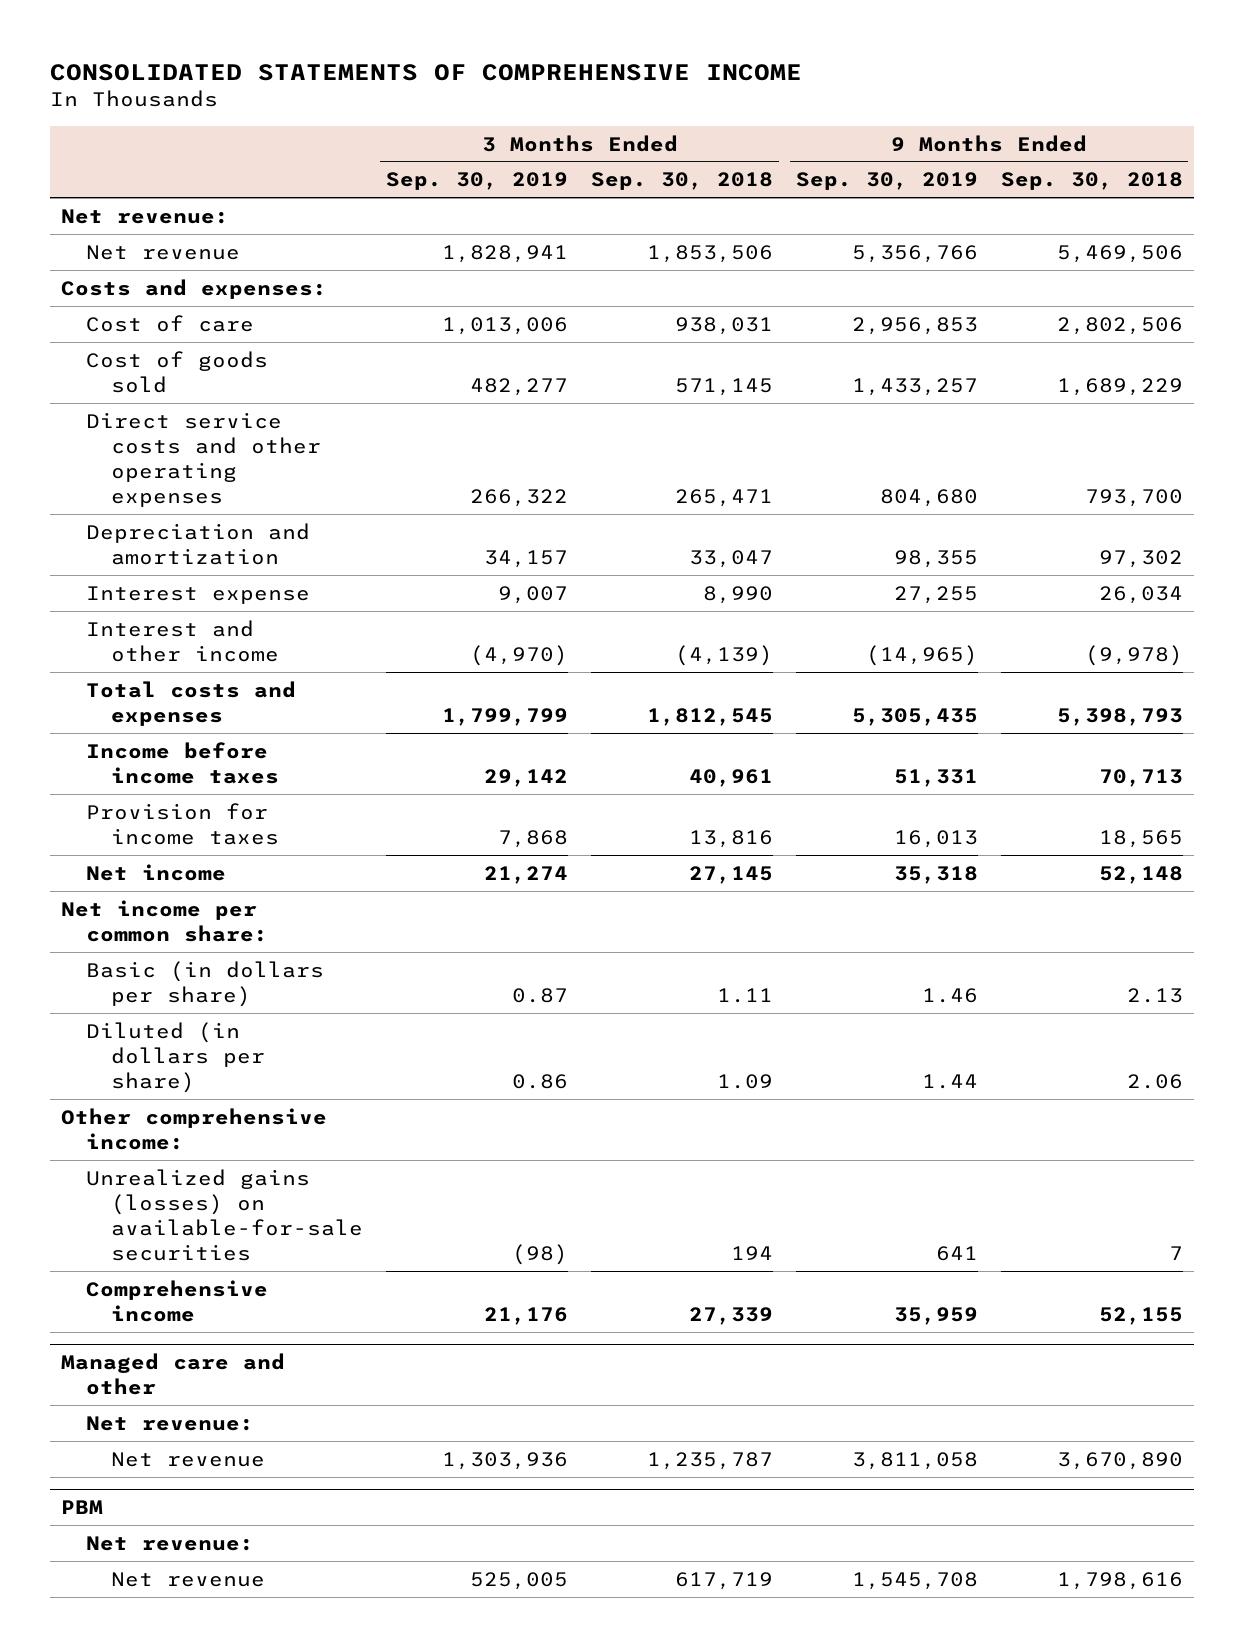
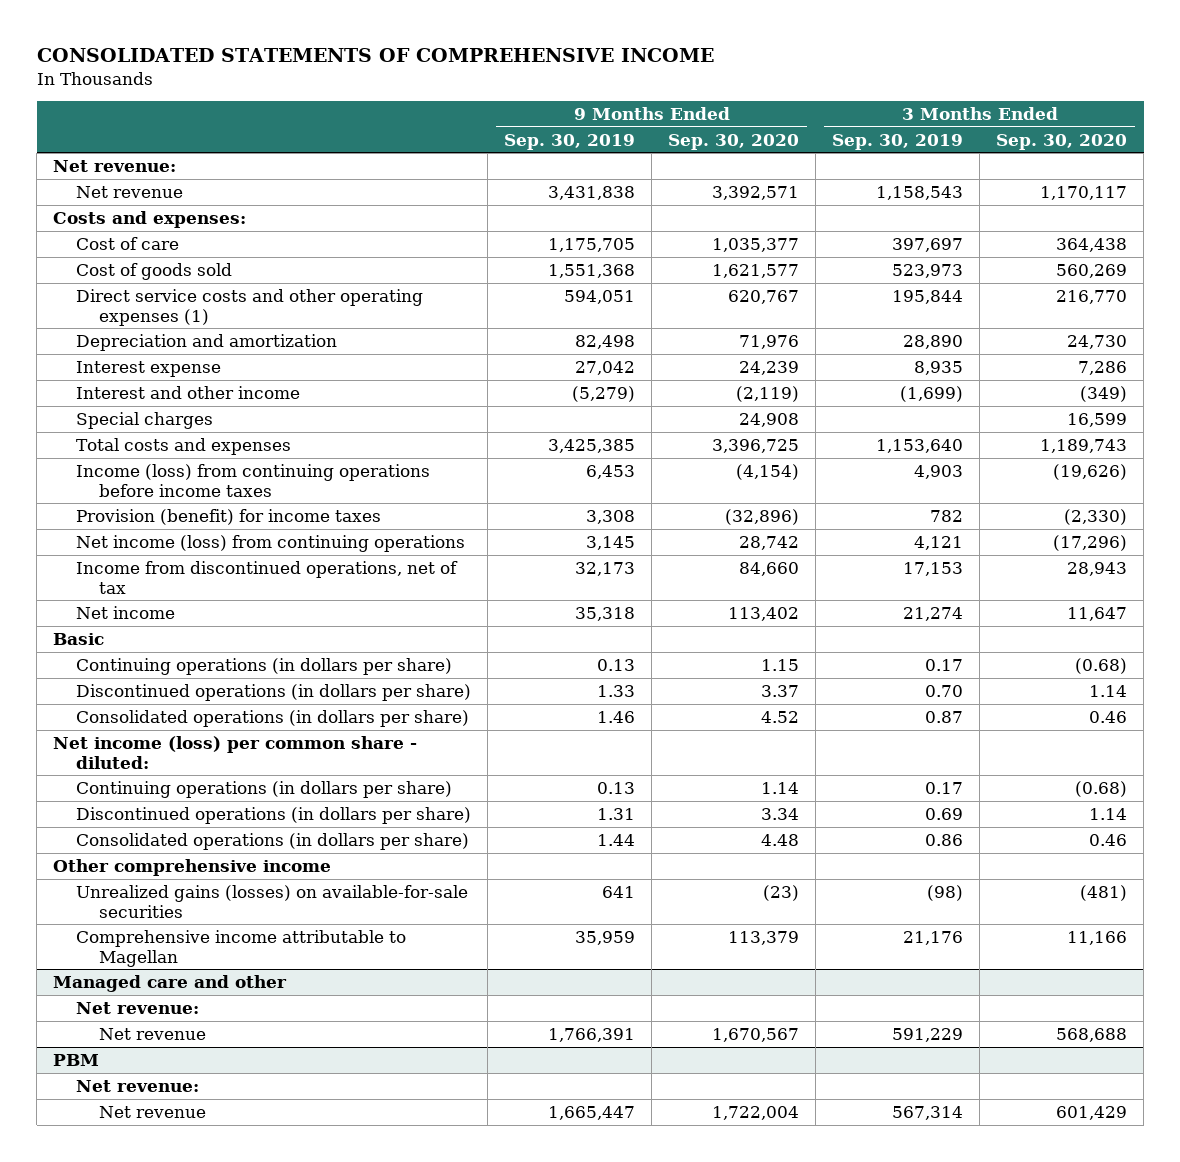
- | 3 Months Ended Sep. 30, 2019 | 3 Months Ended Sep. 30, 2018 | 9 Months Ended Sep. 30, 2019 | 9 Months Ended Sep. 30, 2018
+ | 9 Months Ended Sep. 30, 2019 | 9 Months Ended Sep. 30, 2020 | 3 Months Ended Sep. 30, 2019 | 3 Months Ended Sep. 30, 2020
- Net revenue | 1,828,941 | 1,853,506 | 5,356,766 | 5,469,506
+ Net revenue | 3,431,838 | 3,392,571 | 1,158,543 | 1,170,117
- Cost of care | 1,013,006 | 938,031 | 2,956,853 | 2,802,506
- Cost of goods sold | 482,277 | 571,145 | 1,433,257 | 1,689,229
- Direct service costs and other operating expenses | 266,322 | 265,471 | 804,680 | 793,700
- Depreciation and amortization | 34,157 | 33,047 | 98,355 | 97,302
- Interest expense | 9,007 | 8,990 | 27,255 | 26,034
- Interest and other income | (4,970) | (4,139) | (14,965) | (9,978)
- Total costs and expenses | 1,799,799 | 1,812,545 | 5,305,435 | 5,398,793
- Income before income taxes | 29,142 | 40,961 | 51,331 | 70,713
- Provision for income taxes | 7,868 | 13,816 | 16,013 | 18,565
+ Cost of care | 1,175,705 | 1,035,377 | 397,697 | 364,438
+ Cost of goods sold | 1,551,368 | 1,621,577 | 523,973 | 560,269
+ Direct service costs and other operating expenses (1) | 594,051 | 620,767 | 195,844 | 216,770
+ Depreciation and amortization | 82,498 | 71,976 | 28,890 | 24,730
+ Interest expense | 27,042 | 24,239 | 8,935 | 7,286
+ Interest and other income | (5,279) | (2,119) | (1,699) | (349)
+ Special charges | | 24,908 | | 16,599
+ Total costs and expenses | 3,425,385 | 3,396,725 | 1,153,640 | 1,189,743
+ Income (loss) from continuing operations before income taxes | 6,453 | (4,154) | 4,903 | (19,626)
+ Provision (benefit) for income taxes | 3,308 | (32,896) | 782 | (2,330)
+ Net income (loss) from continuing operations | 3,145 | 28,742 | 4,121 | (17,296)
+ Income from discontinued operations, net of tax | 32,173 | 84,660 | 17,153 | 28,943
- Net income per common share:
- Basic (in dollars per share) | 0.87 | 1.11 | 1.46 | 2.13
- Diluted (in dollars per share) | 0.86 | 1.09 | 1.44 | 2.06
- Other comprehensive income:
+ Basic
+ Continuing operations (in dollars per share) | 0.13 | 1.15 | 0.17 | (0.68)
+ Discontinued operations (in dollars per share) | 1.33 | 3.37 | 0.70 | 1.14
+ Consolidated operations (in dollars per share) | 1.46 | 4.52 | 0.87 | 0.46
+ Net income (loss) per common share - diluted:
+ Continuing operations (in dollars per share) | 0.13 | 1.14 | 0.17 | (0.68)
+ Discontinued operations (in dollars per share) | 1.31 | 3.34 | 0.69 | 1.14
+ Consolidated operations (in dollars per share) | 1.44 | 4.48 | 0.86 | 0.46
+ Other comprehensive income
- Comprehensive income | 21,176 | 27,339 | 35,959 | 52,155
+ Comprehensive income attributable to Magellan | 35,959 | 113,379 | 21,176 | 11,166
@ Managed care and other
- Net revenue | 1,303,936 | 1,235,787 | 3,811,058 | 3,670,890
+ Net revenue | 1,766,391 | 1,670,567 | 591,229 | 568,688
@ PBM
- Net revenue | 525,005 | 617,719 | 1,545,708 | 1,798,616
+ Net revenue | 1,665,447 | 1,722,004 | 567,314 | 601,429

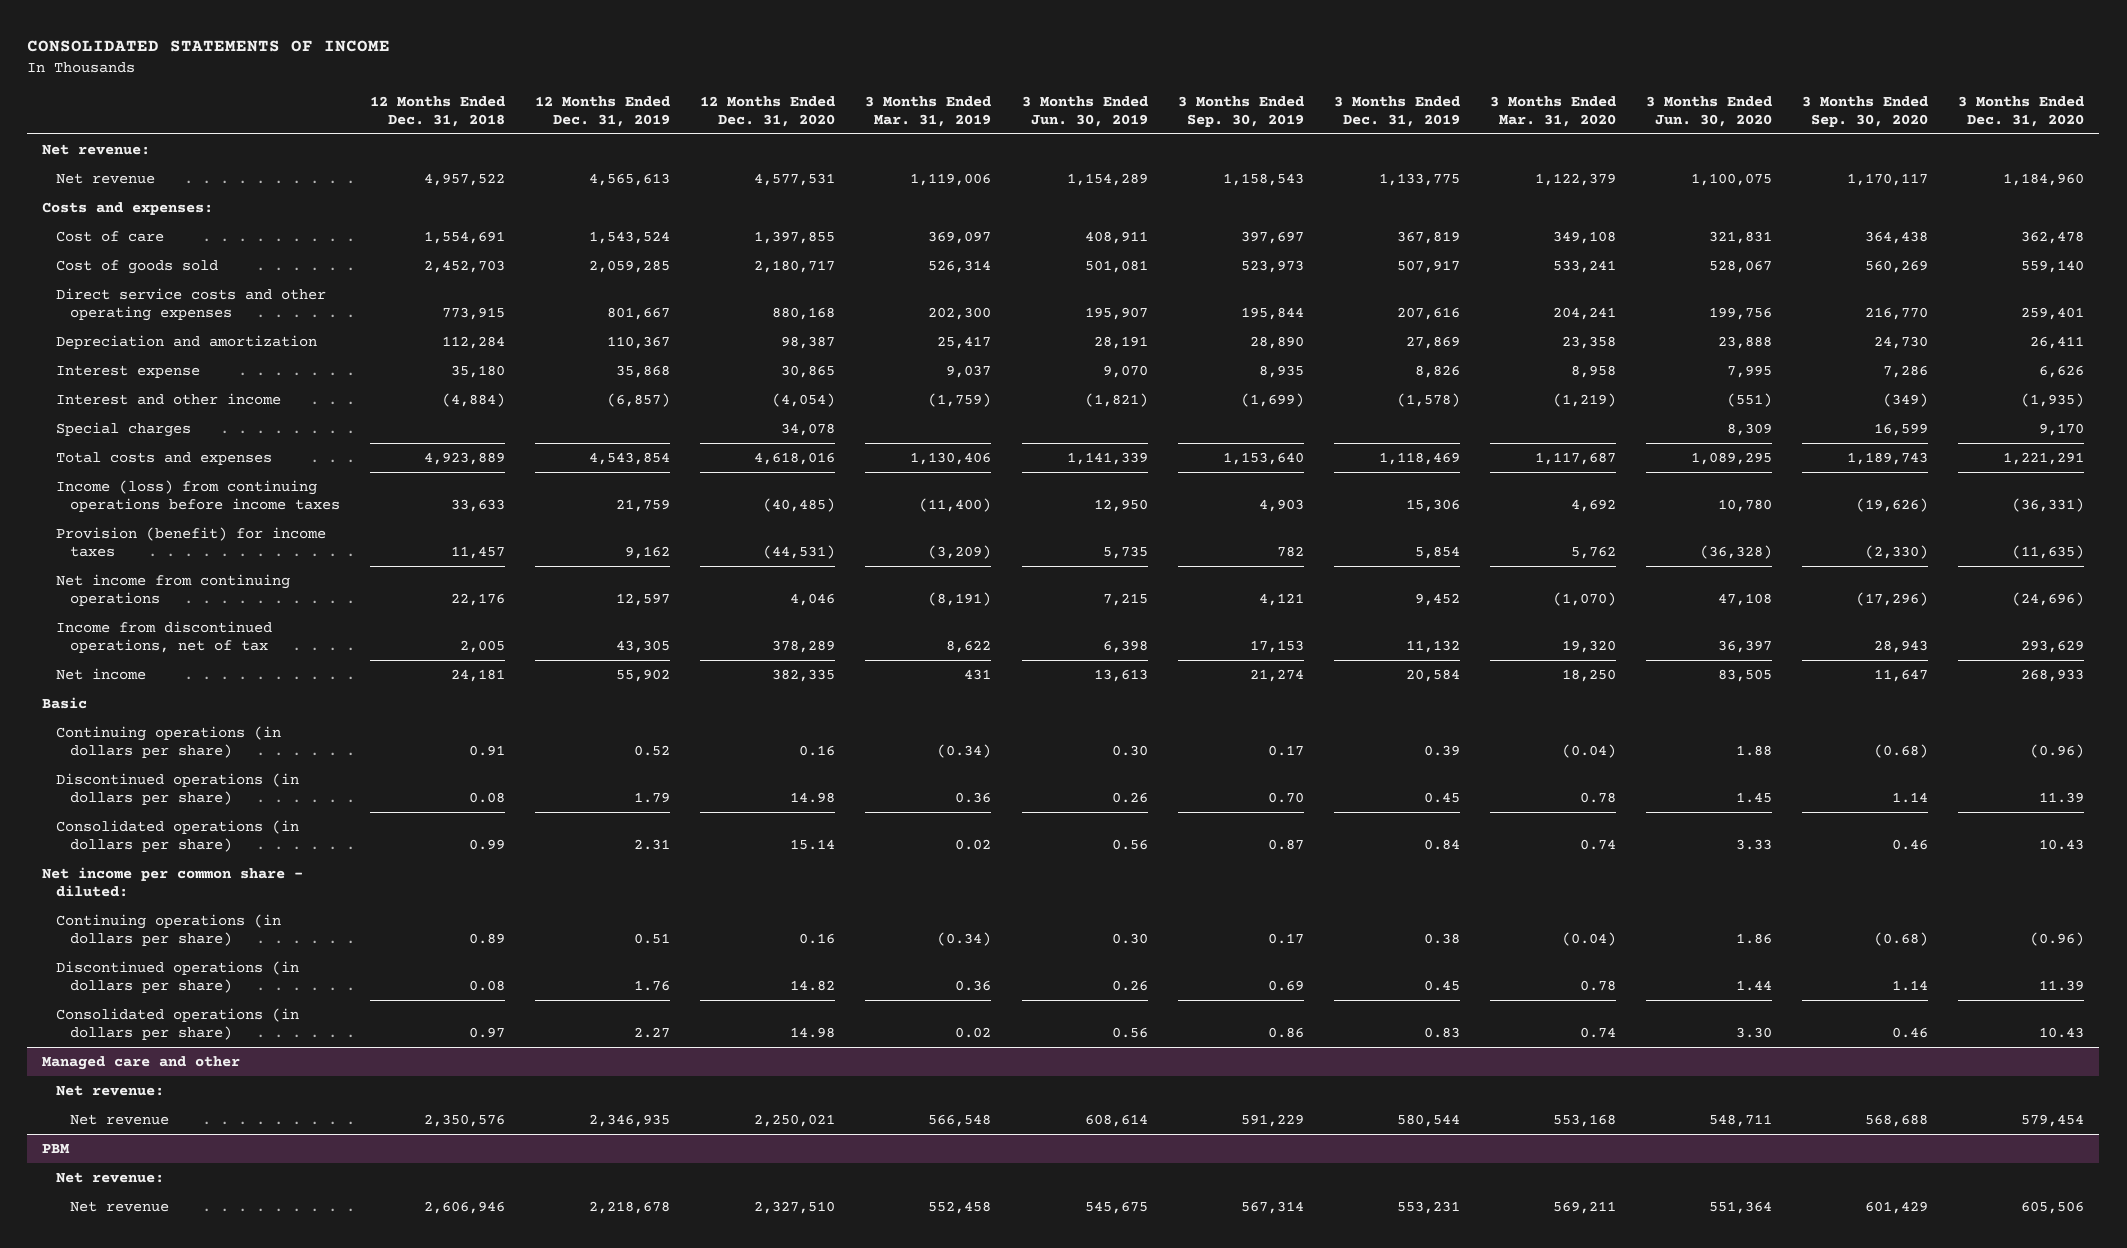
- CONSOLIDATED STATEMENTS OF COMPREHENSIVE INCOME
+ CONSOLIDATED STATEMENTS OF INCOME
- | 9 Months Ended Sep. 30, 2019 | 9 Months Ended Sep. 30, 2020 | 3 Months Ended Sep. 30, 2019 | 3 Months Ended Sep. 30, 2020
+ | 12 Months Ended Dec. 31, 2018 | 12 Months Ended Dec. 31, 2019 | 12 Months Ended Dec. 31, 2020 | 3 Months Ended Mar. 31, 2019 | 3 Months Ended Jun. 30, 2019 | 3 Months Ended Sep. 30, 2019 | 3 Months Ended Dec. 31, 2019 | 3 Months Ended Mar. 31, 2020 | 3 Months Ended Jun. 30, 2020 | 3 Months Ended Sep. 30, 2020 | 3 Months Ended Dec. 31, 2020
- Direct service costs and other operating expenses (1) | 594,051 | 620,767 | 195,844 | 216,770
+ Direct service costs and other operating expenses | 773,915 | 801,667 | 880,168 | 202,300 | 195,907 | 195,844 | 207,616 | 204,241 | 199,756 | 216,770 | 259,401
- Net income (loss) from continuing operations | 3,145 | 28,742 | 4,121 | (17,296)
+ Net income from continuing operations | 22,176 | 12,597 | 4,046 | (8,191) | 7,215 | 4,121 | 9,452 | (1,070) | 47,108 | (17,296) | (24,696)
- Net income (loss) per common share - diluted:
+ Net income per common share - diluted:
- Other comprehensive income
- Unrealized gains (losses) on available-for-sale securities | 641 | (23) | (98) | (481)
- Comprehensive income attributable to Magellan | 35,959 | 113,379 | 21,176 | 11,166

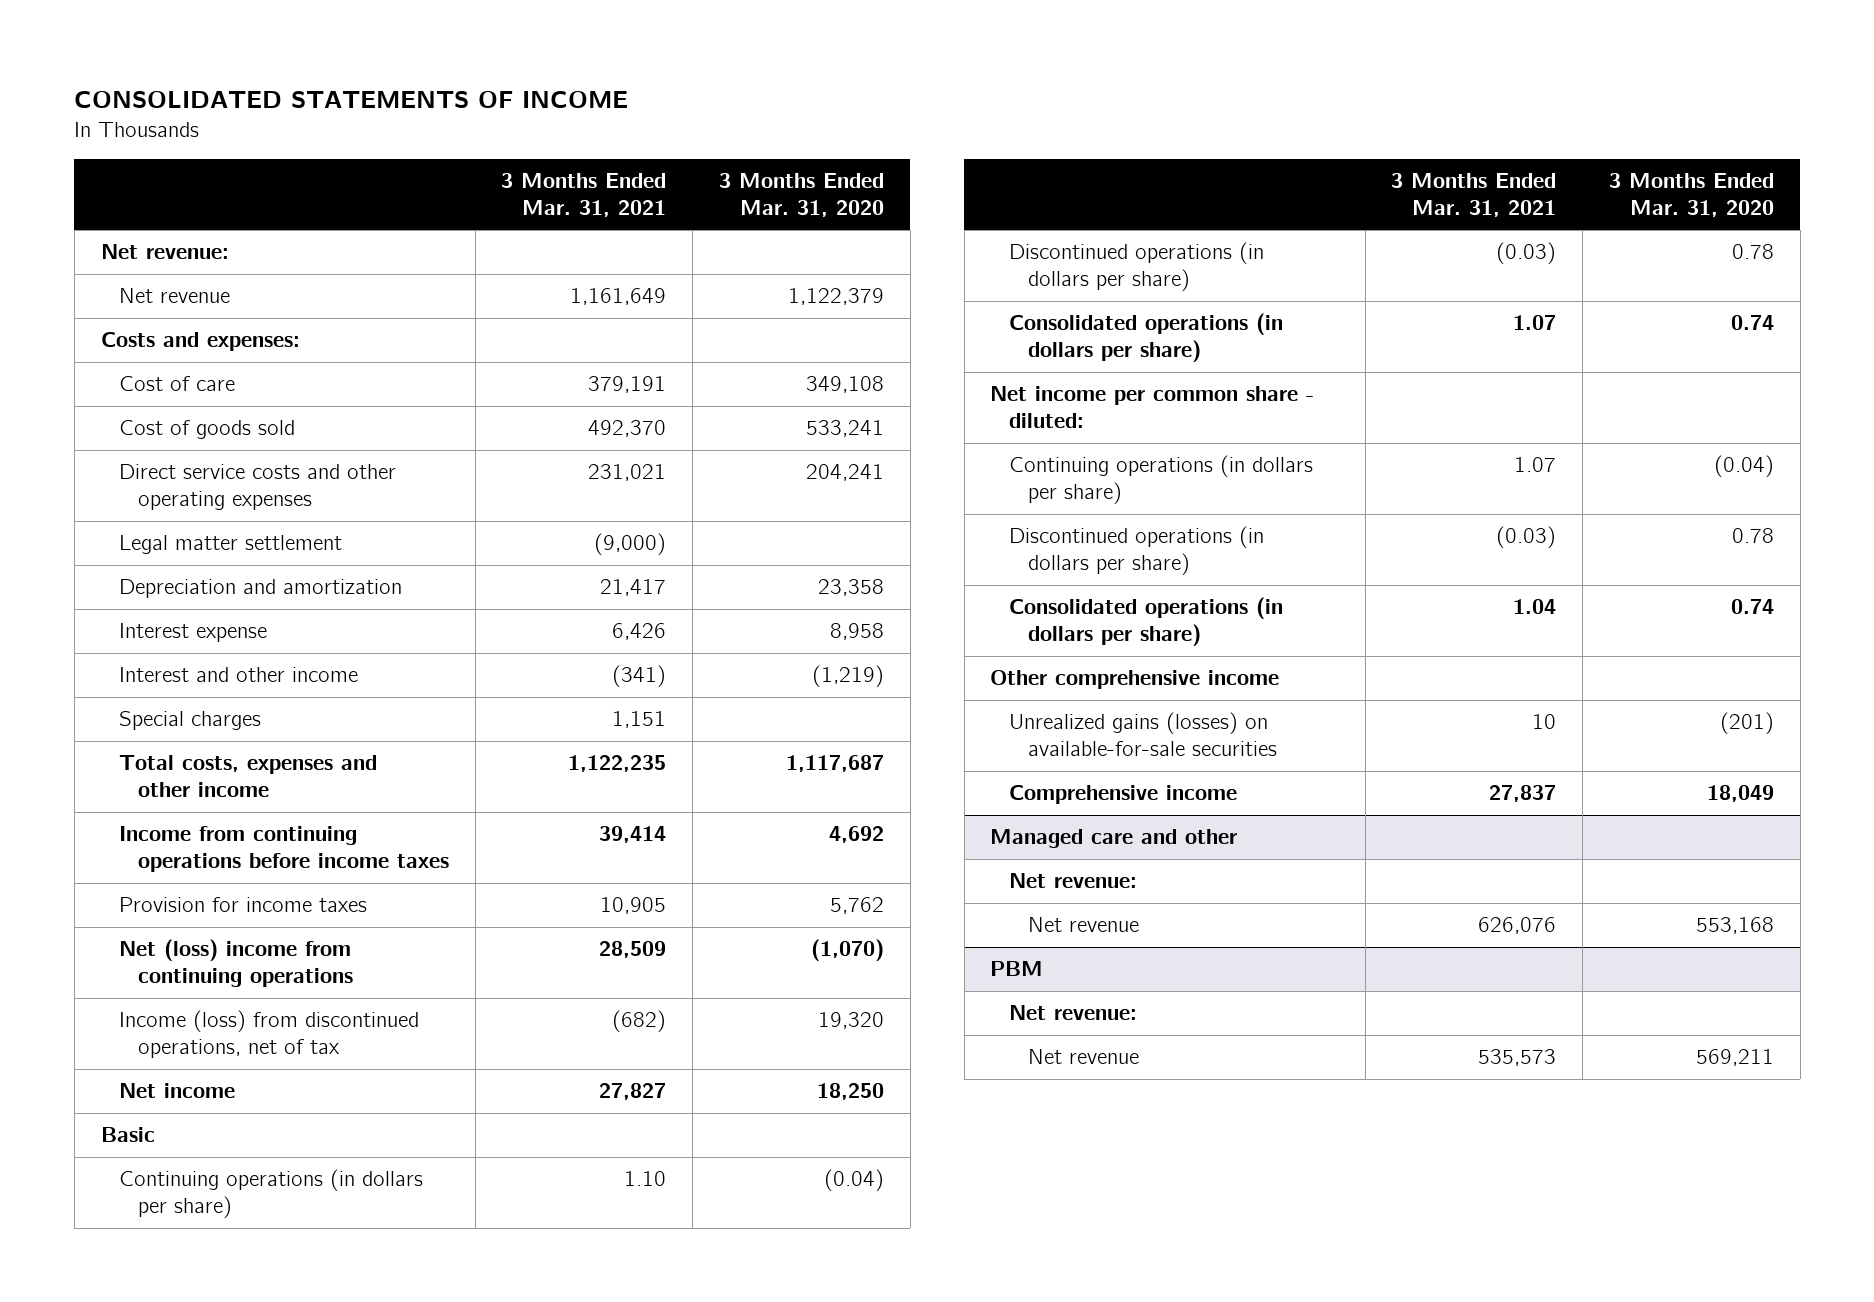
- | 12 Months Ended Dec. 31, 2018 | 12 Months Ended Dec. 31, 2019 | 12 Months Ended Dec. 31, 2020 | 3 Months Ended Mar. 31, 2019 | 3 Months Ended Jun. 30, 2019 | 3 Months Ended Sep. 30, 2019 | 3 Months Ended Dec. 31, 2019 | 3 Months Ended Mar. 31, 2020 | 3 Months Ended Jun. 30, 2020 | 3 Months Ended Sep. 30, 2020 | 3 Months Ended Dec. 31, 2020
+ | 3 Months Ended Mar. 31, 2021 | 3 Months Ended Mar. 31, 2020
+ Legal matter settlement | (9,000) |
- Total costs and expenses | 4,923,889 | 4,543,854 | 4,618,016 | 1,130,406 | 1,141,339 | 1,153,640 | 1,118,469 | 1,117,687 | 1,089,295 | 1,189,743 | 1,221,291
- Income (loss) from continuing operations before income taxes | 33,633 | 21,759 | (40,485) | (11,400) | 12,950 | 4,903 | 15,306 | 4,692 | 10,780 | (19,626) | (36,331)
- Provision (benefit) for income taxes | 11,457 | 9,162 | (44,531) | (3,209) | 5,735 | 782 | 5,854 | 5,762 | (36,328) | (2,330) | (11,635)
- Net income from continuing operations | 22,176 | 12,597 | 4,046 | (8,191) | 7,215 | 4,121 | 9,452 | (1,070) | 47,108 | (17,296) | (24,696)
- Income from discontinued operations, net of tax | 2,005 | 43,305 | 378,289 | 8,622 | 6,398 | 17,153 | 11,132 | 19,320 | 36,397 | 28,943 | 293,629
+ Total costs, expenses and other income | 1,122,235 | 1,117,687
+ Income from continuing operations before income taxes | 39,414 | 4,692
+ Provision for income taxes | 10,905 | 5,762
+ Net (loss) income from continuing operations | 28,509 | (1,070)
+ Income (loss) from discontinued operations, net of tax | (682) | 19,320
+ Other comprehensive income
+ Unrealized gains (losses) on available-for-sale securities | 10 | (201)
+ Comprehensive income | 27,837 | 18,049

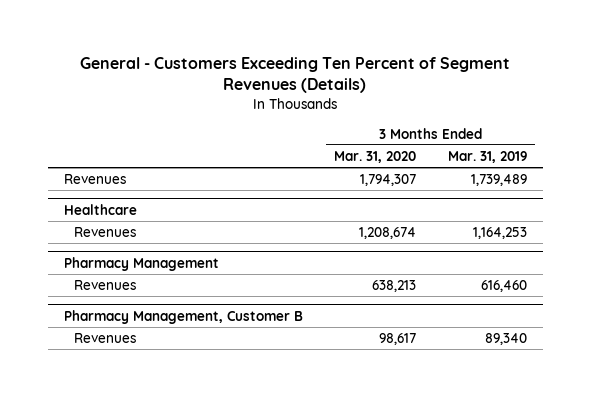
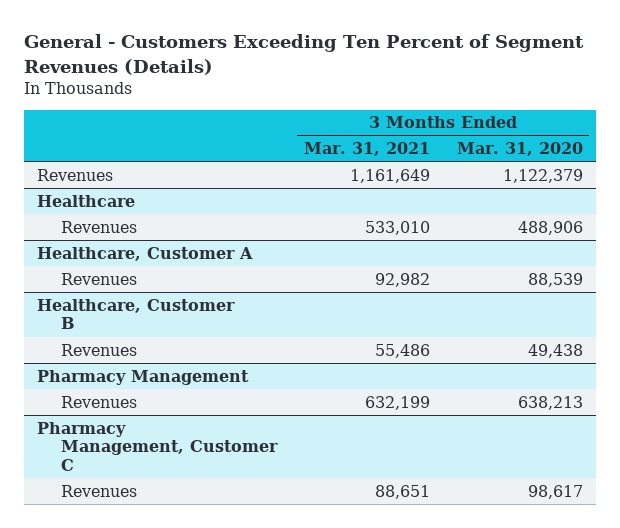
- | 3 Months Ended Mar. 31, 2020 | 3 Months Ended Mar. 31, 2019
+ | 3 Months Ended Mar. 31, 2021 | 3 Months Ended Mar. 31, 2020
- Revenues | 1,794,307 | 1,739,489
+ Revenues | 1,161,649 | 1,122,379
@ Healthcare
- Revenues | 1,208,674 | 1,164,253
+ Revenues | 533,010 | 488,906
+ Healthcare, Customer A
+ Revenues | 92,982 | 88,539
+ Healthcare, Customer B
+ Revenues | 55,486 | 49,438
- Pharmacy Management, Customer B
+ Pharmacy Management, Customer C

